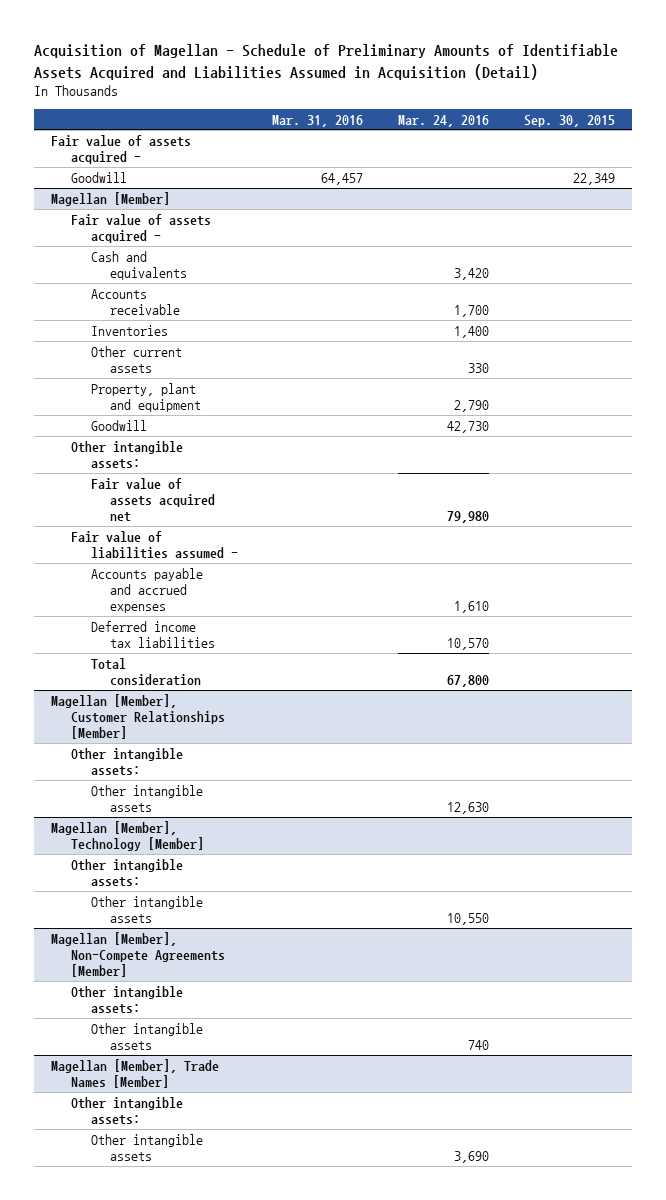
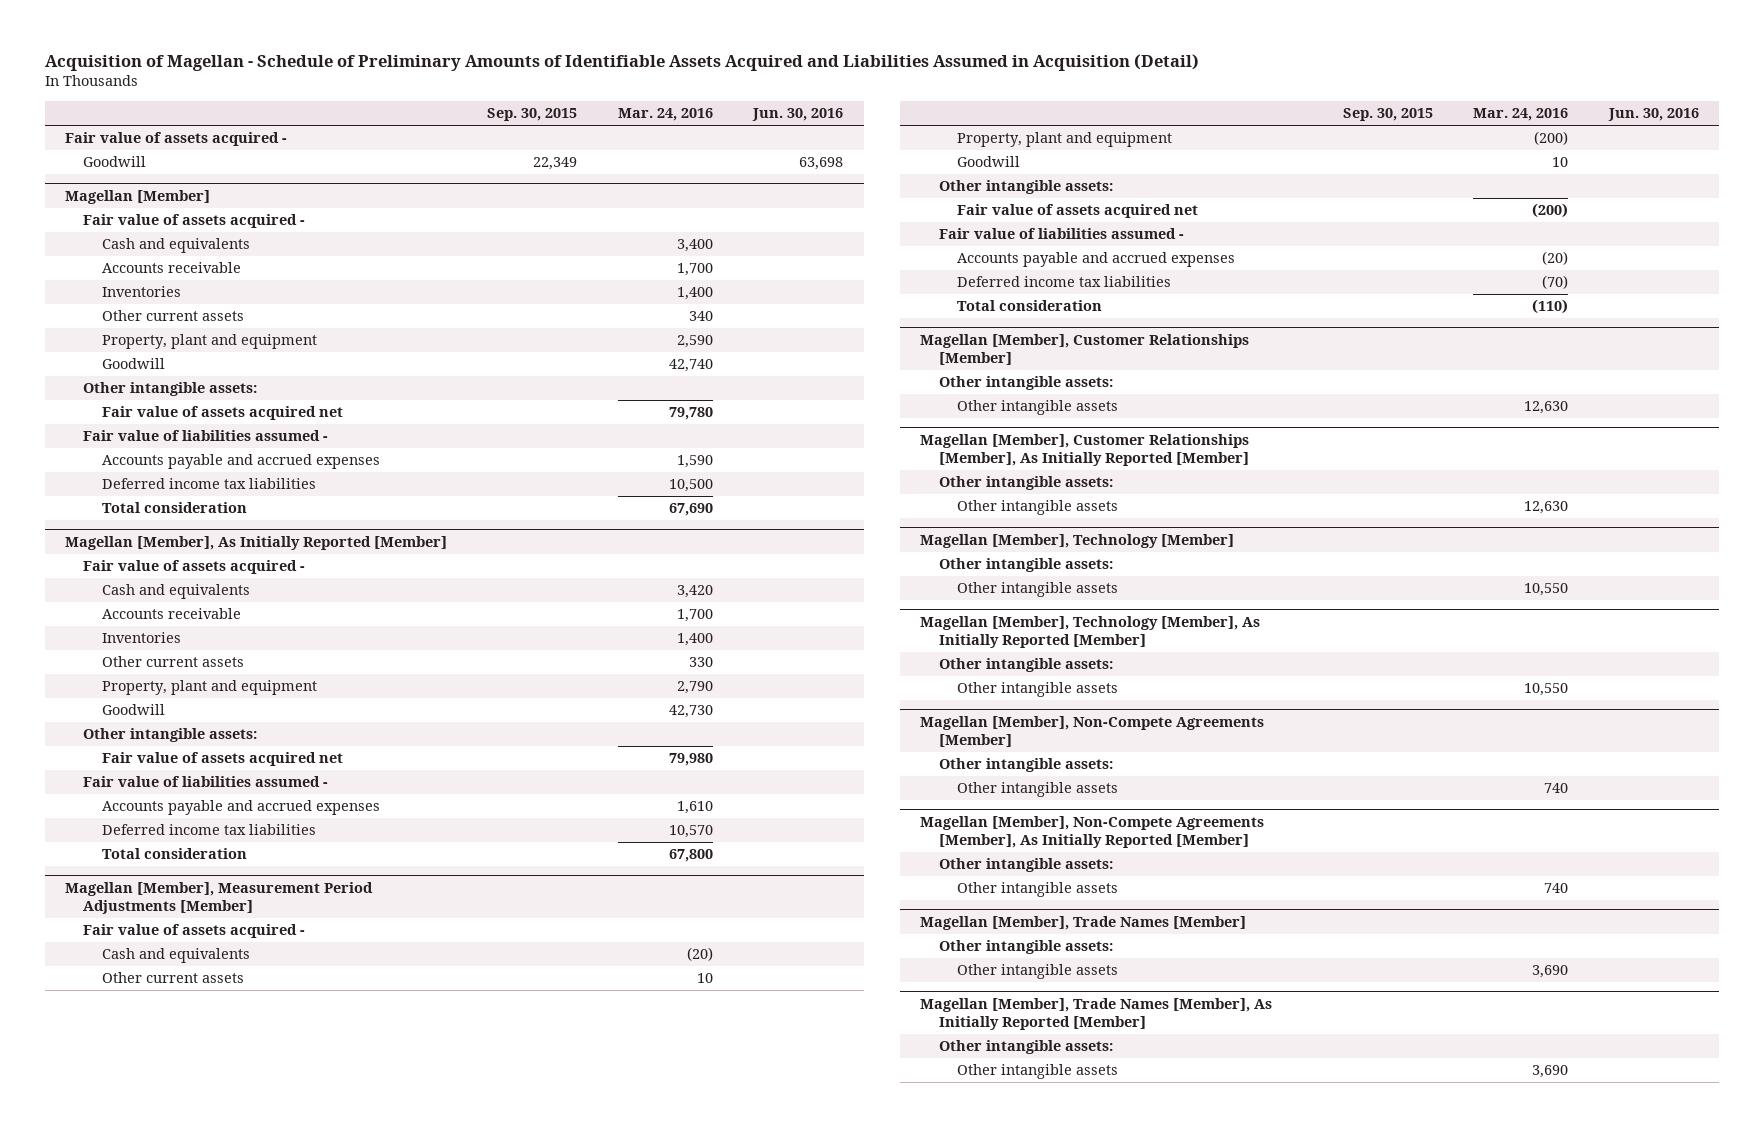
- | Mar. 31, 2016 | Mar. 24, 2016 | Sep. 30, 2015
+ | Sep. 30, 2015 | Mar. 24, 2016 | Jun. 30, 2016
@ Magellan [Member]
+ Cash and equivalents | | 3,400 |
+ Accounts receivable | | 1,700 |
+ Inventories | | 1,400 |
+ Other current assets | | 340 |
+ Property, plant and equipment | | 2,590 |
+ Goodwill | | 42,740 |
+ Other intangible assets:
+ Fair value of assets acquired net | | 79,780 |
+ Fair value of liabilities assumed -
+ Accounts payable and accrued expenses | | 1,590 |
+ Deferred income tax liabilities | | 10,500 |
+ Total consideration | | 67,690 |
+ Magellan [Member], As Initially Reported [Member]
+ Fair value of assets acquired -
+ Magellan [Member], Measurement Period Adjustments [Member]
+ Fair value of assets acquired -
+ Cash and equivalents | | (20) |
+ Other current assets | | 10 |
+ Property, plant and equipment | | (200) |
+ Goodwill | | 10 |
+ Other intangible assets:
+ Fair value of assets acquired net | | (200) |
+ Fair value of liabilities assumed -
+ Accounts payable and accrued expenses | | (20) |
+ Deferred income tax liabilities | | (70) |
+ Total consideration | | (110) |
+ Magellan [Member], Customer Relationships [Member], As Initially Reported [Member]
+ Other intangible assets:
+ Other intangible assets | | 12,630 |
+ Magellan [Member], Technology [Member], As Initially Reported [Member]
+ Other intangible assets:
+ Other intangible assets | | 10,550 |
+ Magellan [Member], Non-Compete Agreements [Member], As Initially Reported [Member]
+ Other intangible assets:
+ Other intangible assets | | 740 |
+ Magellan [Member], Trade Names [Member], As Initially Reported [Member]
+ Other intangible assets:
+ Other intangible assets | | 3,690 |

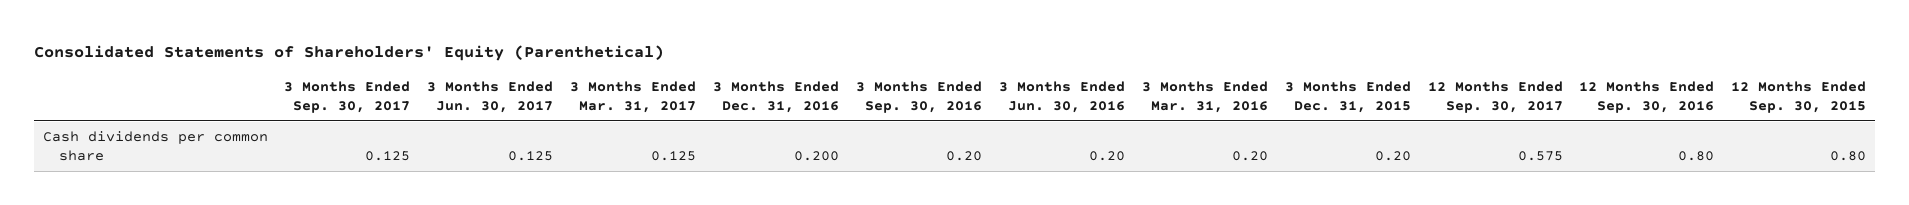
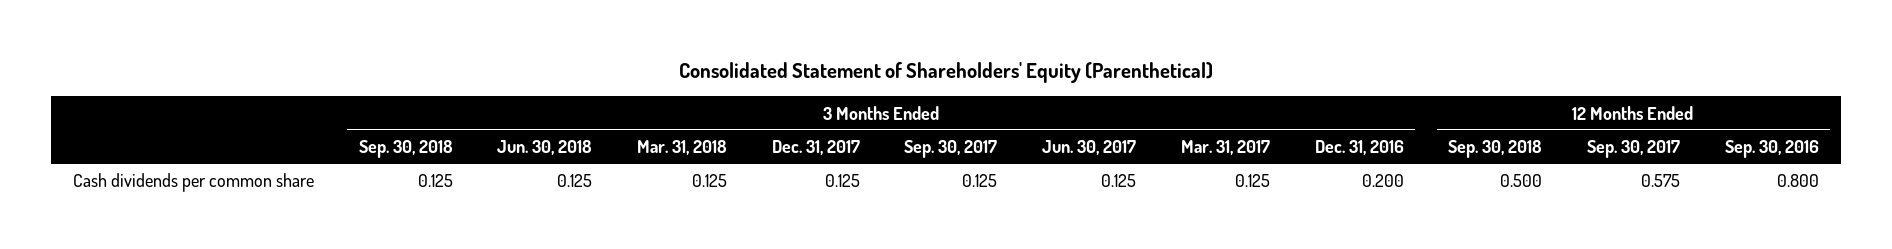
- Consolidated Statements of Shareholders' Equity (Parenthetical)
+ Consolidated Statement of Shareholders' Equity (Parenthetical)
- | 3 Months Ended Sep. 30, 2017 | 3 Months Ended Jun. 30, 2017 | 3 Months Ended Mar. 31, 2017 | 3 Months Ended Dec. 31, 2016 | 3 Months Ended Sep. 30, 2016 | 3 Months Ended Jun. 30, 2016 | 3 Months Ended Mar. 31, 2016 | 3 Months Ended Dec. 31, 2015 | 12 Months Ended Sep. 30, 2017 | 12 Months Ended Sep. 30, 2016 | 12 Months Ended Sep. 30, 2015
+ | 3 Months Ended Sep. 30, 2018 | 3 Months Ended Jun. 30, 2018 | 3 Months Ended Mar. 31, 2018 | 3 Months Ended Dec. 31, 2017 | 3 Months Ended Sep. 30, 2017 | 3 Months Ended Jun. 30, 2017 | 3 Months Ended Mar. 31, 2017 | 3 Months Ended Dec. 31, 2016 | 12 Months Ended Sep. 30, 2018 | 12 Months Ended Sep. 30, 2017 | 12 Months Ended Sep. 30, 2016
- Cash dividends per common share | 0.125 | 0.125 | 0.125 | 0.200 | 0.20 | 0.20 | 0.20 | 0.20 | 0.575 | 0.80 | 0.80
+ Cash dividends per common share | 0.125 | 0.125 | 0.125 | 0.125 | 0.125 | 0.125 | 0.125 | 0.200 | 0.500 | 0.575 | 0.800

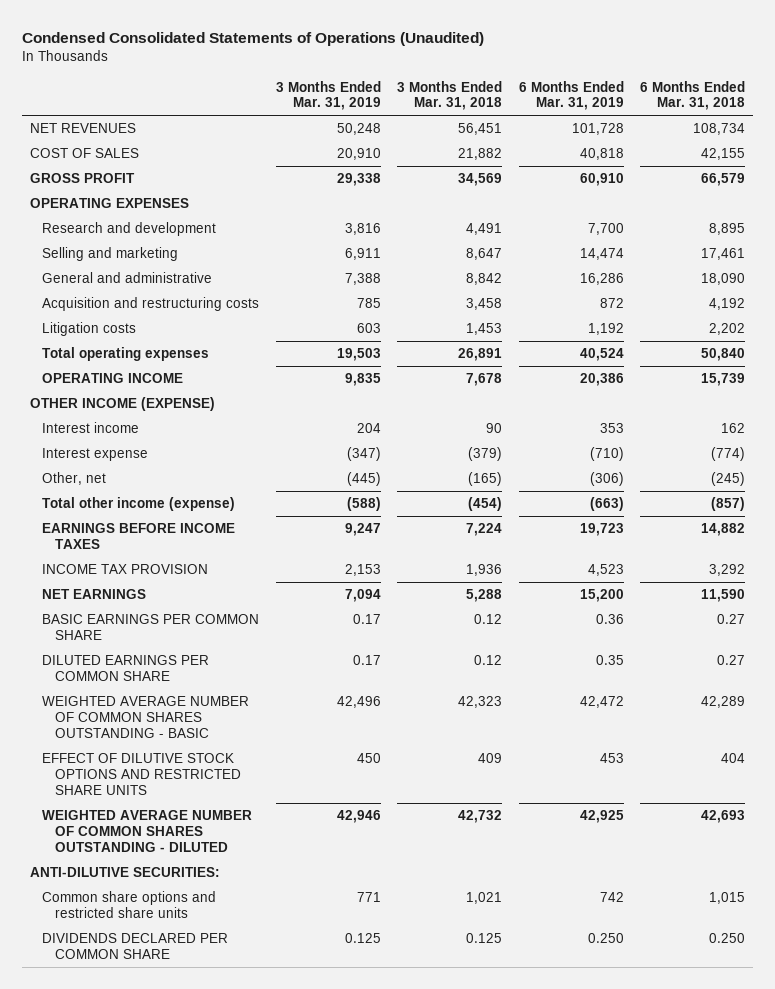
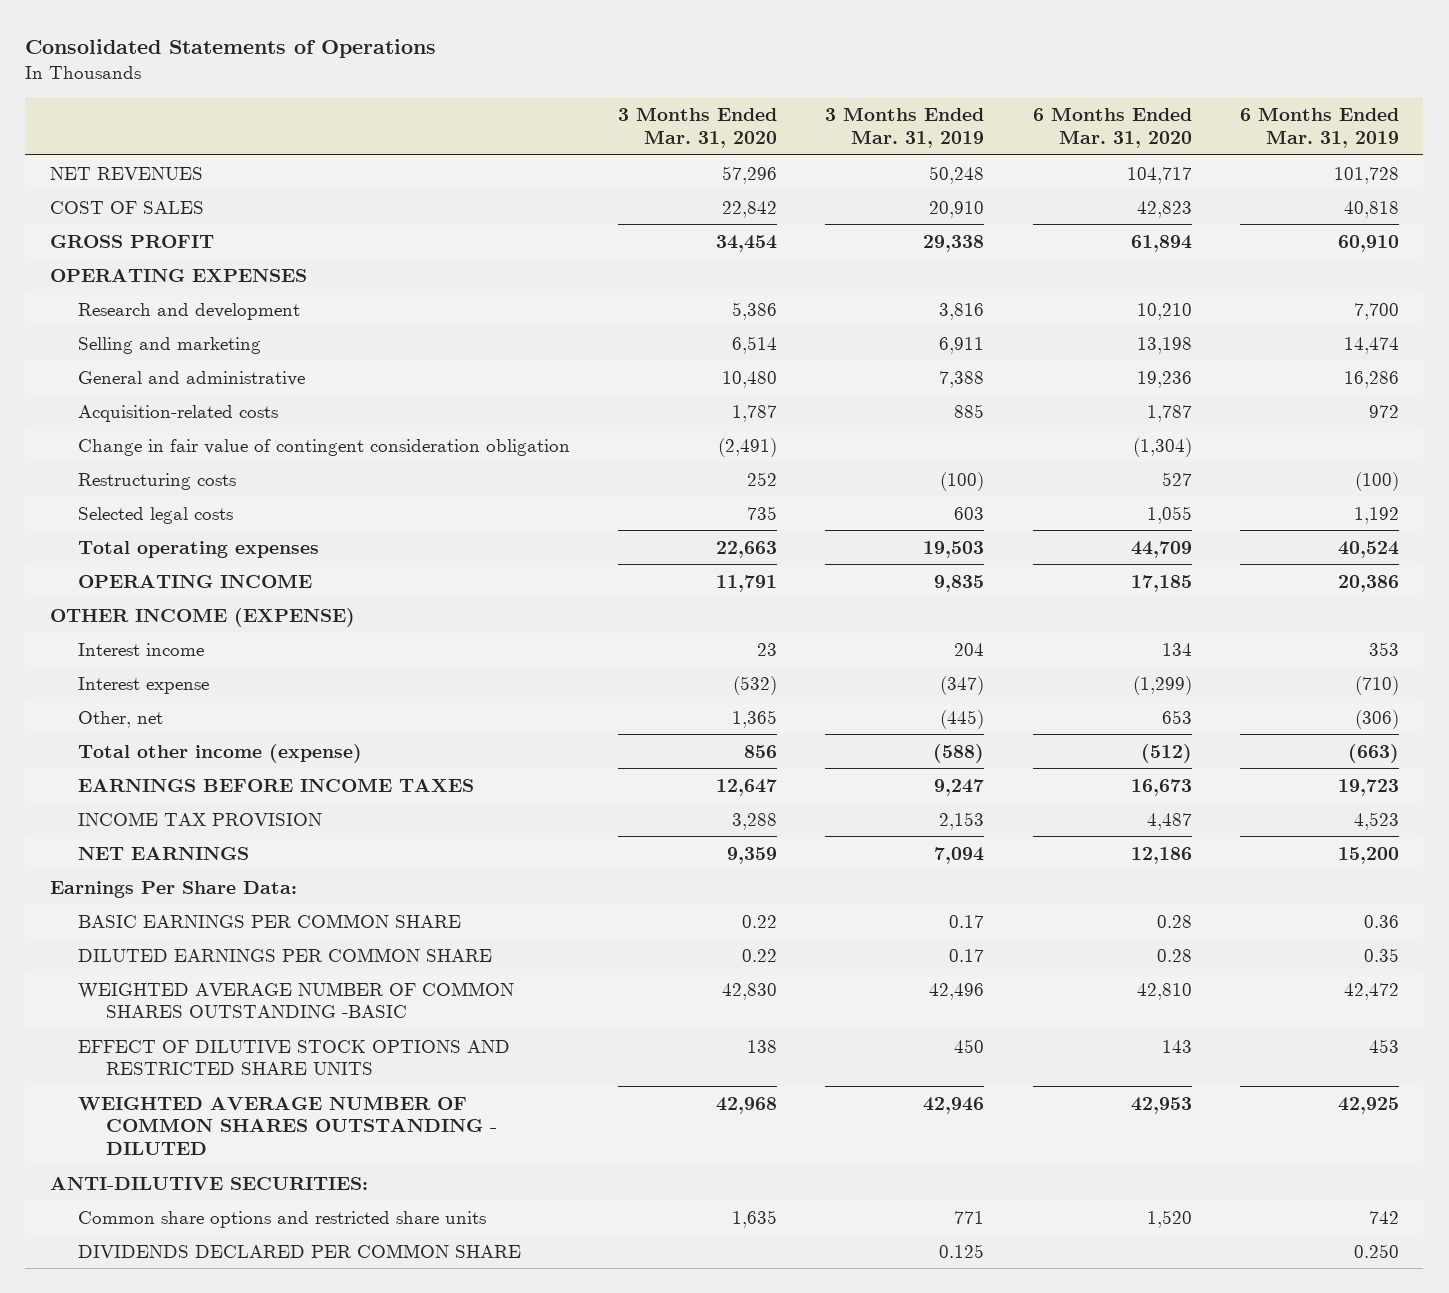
- Condensed Consolidated Statements of Operations (Unaudited)
+ Consolidated Statements of Operations
- | 3 Months Ended Mar. 31, 2019 | 3 Months Ended Mar. 31, 2018 | 6 Months Ended Mar. 31, 2019 | 6 Months Ended Mar. 31, 2018
+ | 3 Months Ended Mar. 31, 2020 | 3 Months Ended Mar. 31, 2019 | 6 Months Ended Mar. 31, 2020 | 6 Months Ended Mar. 31, 2019
- Acquisition and restructuring costs | 785 | 3,458 | 872 | 4,192
- Litigation costs | 603 | 1,453 | 1,192 | 2,202
+ Acquisition-related costs | 1,787 | 885 | 1,787 | 972
+ Change in fair value of contingent consideration obligation | (2,491) | | (1,304) |
+ Restructuring costs | 252 | (100) | 527 | (100)
+ Selected legal costs | 735 | 603 | 1,055 | 1,192
+ Earnings Per Share Data:
- WEIGHTED AVERAGE NUMBER OF COMMON SHARES OUTSTANDING - BASIC | 42,496 | 42,323 | 42,472 | 42,289
+ WEIGHTED AVERAGE NUMBER OF COMMON SHARES OUTSTANDING -BASIC | 42,830 | 42,496 | 42,810 | 42,472

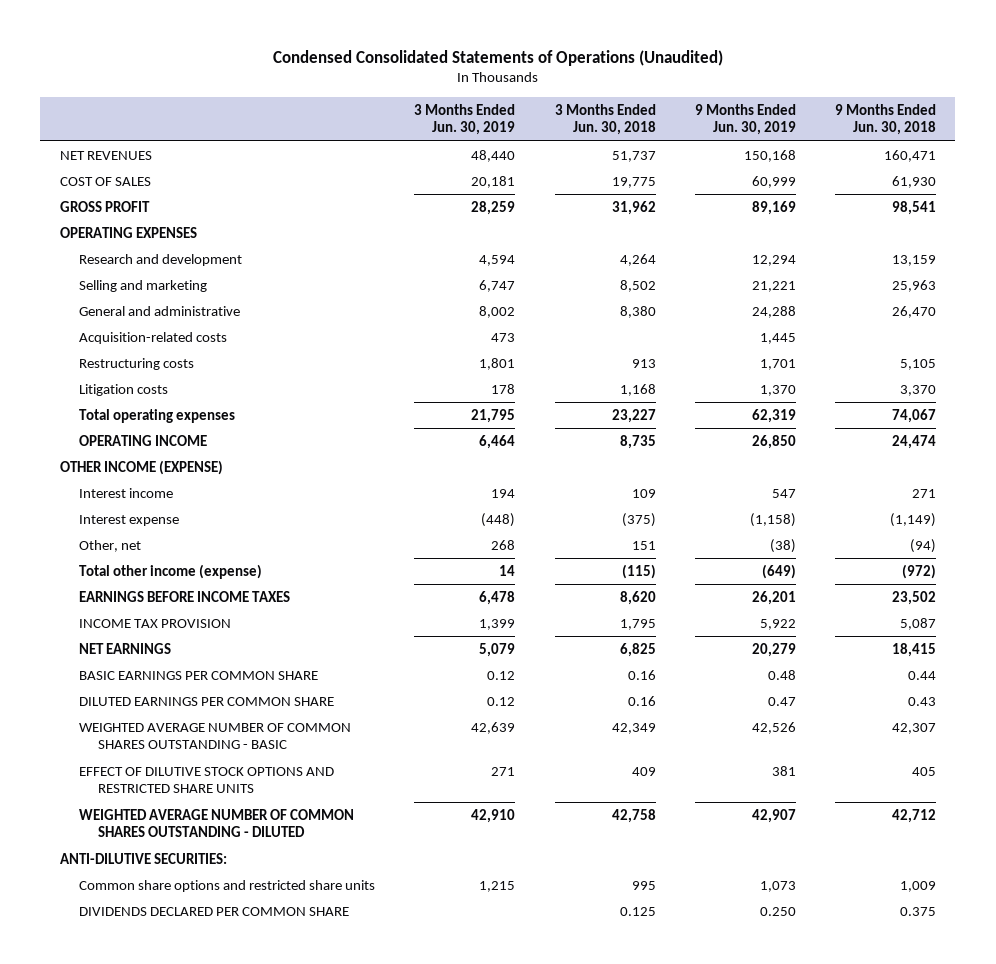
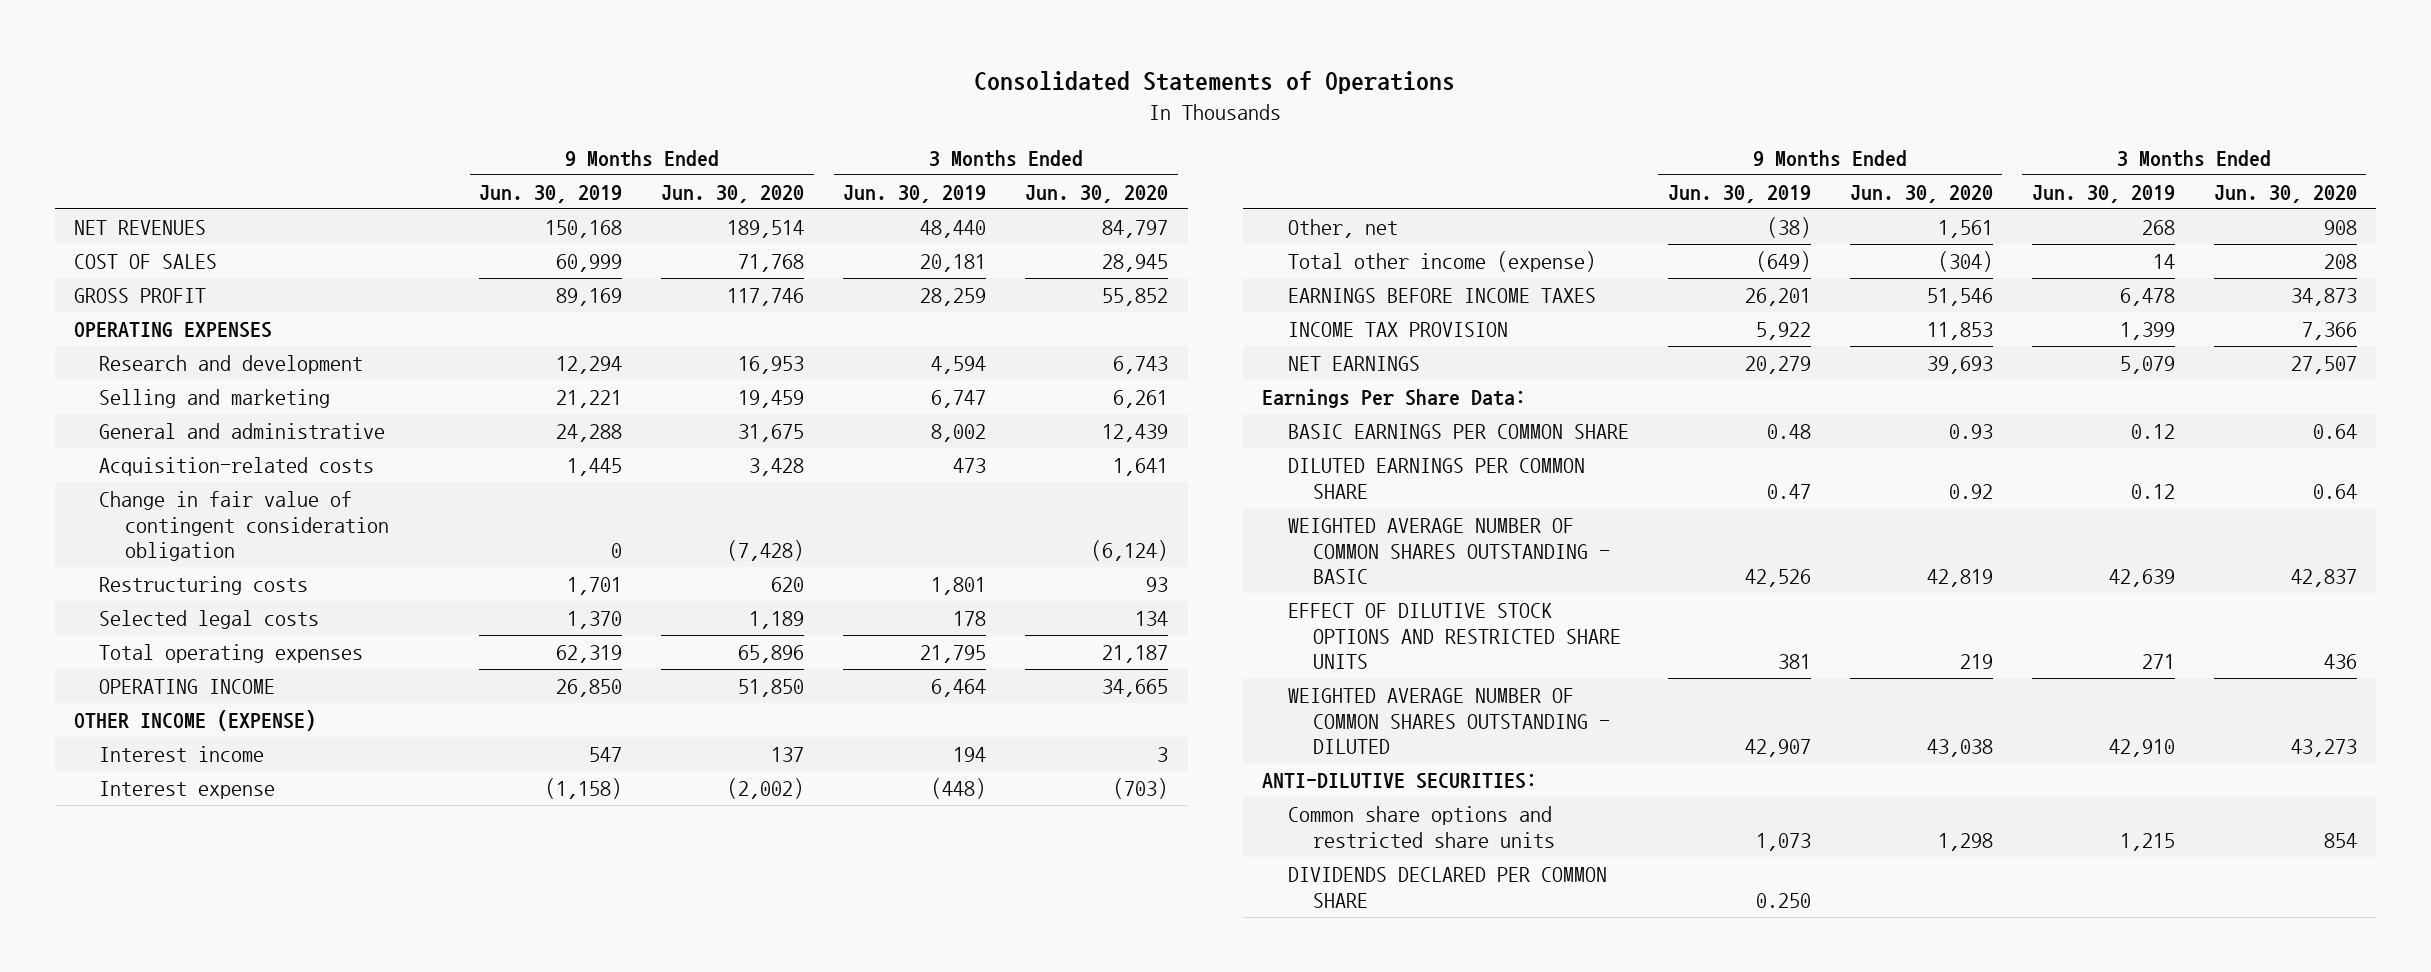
- Condensed Consolidated Statements of Operations (Unaudited)
+ Consolidated Statements of Operations
- | 3 Months Ended Jun. 30, 2019 | 3 Months Ended Jun. 30, 2018 | 9 Months Ended Jun. 30, 2019 | 9 Months Ended Jun. 30, 2018
+ | 9 Months Ended Jun. 30, 2019 | 9 Months Ended Jun. 30, 2020 | 3 Months Ended Jun. 30, 2019 | 3 Months Ended Jun. 30, 2020
+ Change in fair value of contingent consideration obligation | 0 | (7,428) | | (6,124)
- Litigation costs | 178 | 1,168 | 1,370 | 3,370
+ Selected legal costs | 1,370 | 1,189 | 178 | 134
+ Earnings Per Share Data:

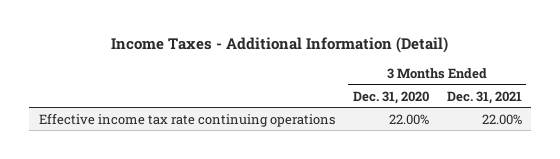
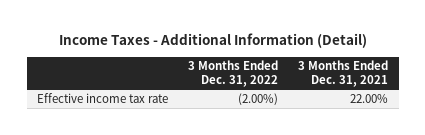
- | 3 Months Ended Dec. 31, 2020 | 3 Months Ended Dec. 31, 2021
+ | 3 Months Ended Dec. 31, 2022 | 3 Months Ended Dec. 31, 2021
- Effective income tax rate continuing operations | 22.00% | 22.00%
+ Effective income tax rate | (2.00%) | 22.00%

